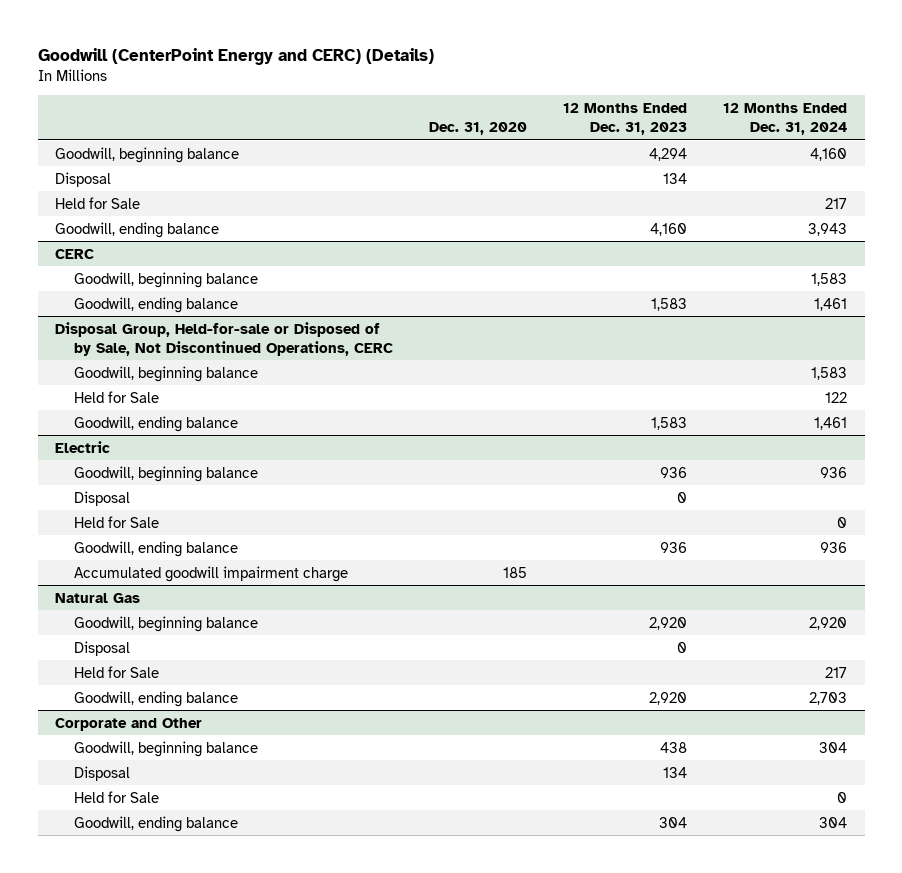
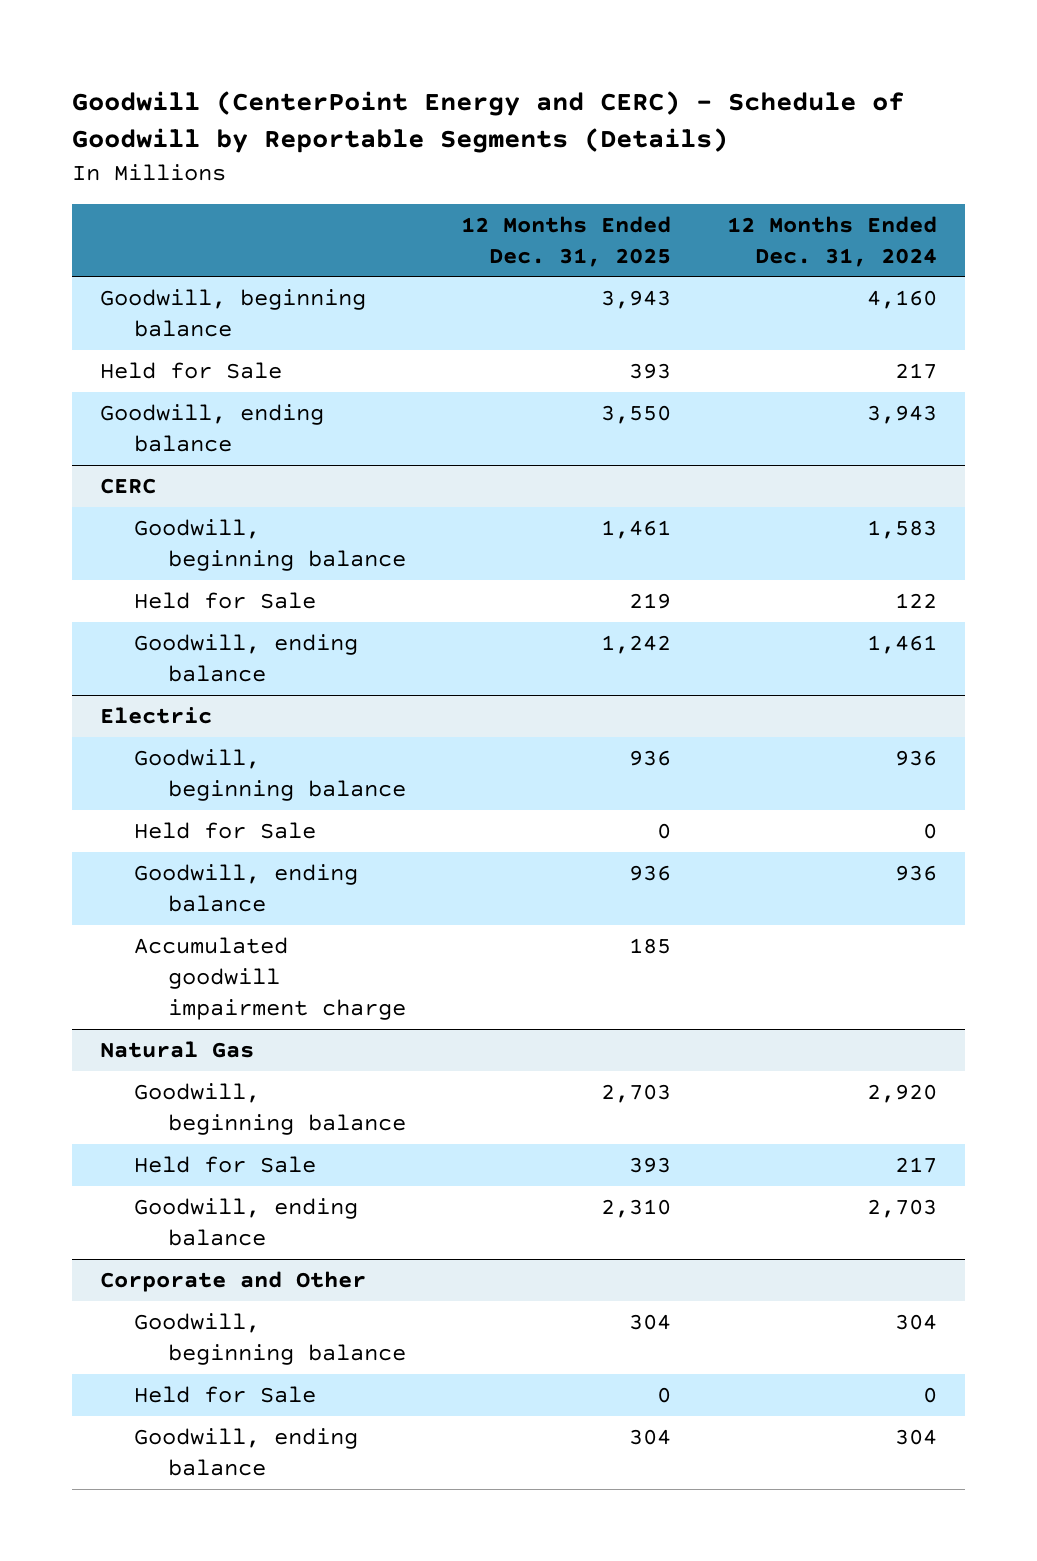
- Goodwill (CenterPoint Energy and CERC) (Details)
+ Goodwill (CenterPoint Energy and CERC) - Schedule of Goodwill by Reportable Segments (Details)
- | Dec. 31, 2020 | 12 Months Ended Dec. 31, 2023 | 12 Months Ended Dec. 31, 2024
+ | 12 Months Ended Dec. 31, 2025 | 12 Months Ended Dec. 31, 2024
- Disposal | | 134 |
@ CERC
- Goodwill, ending balance | | 1,583 | 1,461
- Disposal Group, Held-for-sale or Disposed of by Sale, Not Discontinued Operations, CERC
- Goodwill, beginning balance | | | 1,583
@ Electric
- Disposal | | 0 |
@ Natural Gas
- Disposal | | 0 |
@ Corporate and Other
- Disposal | | 134 |

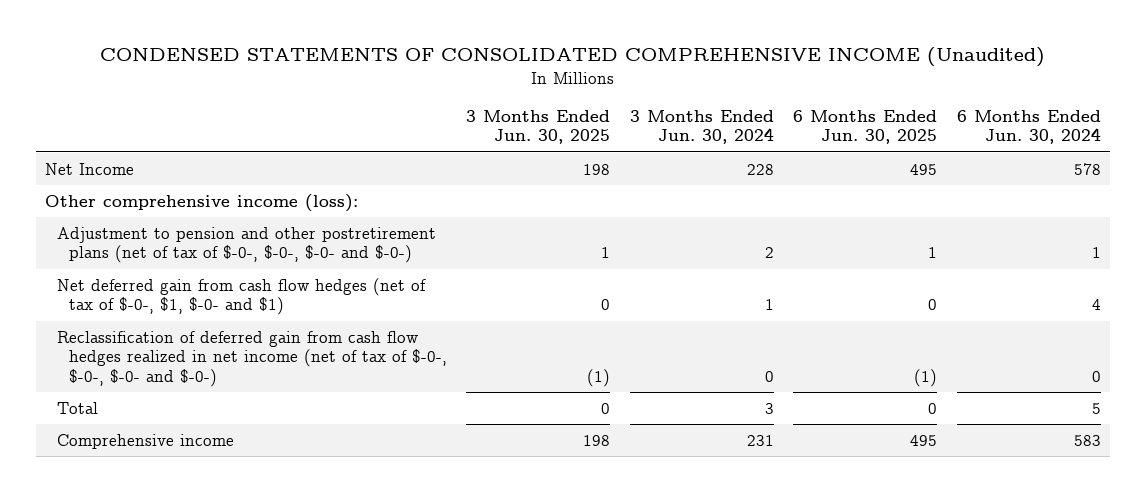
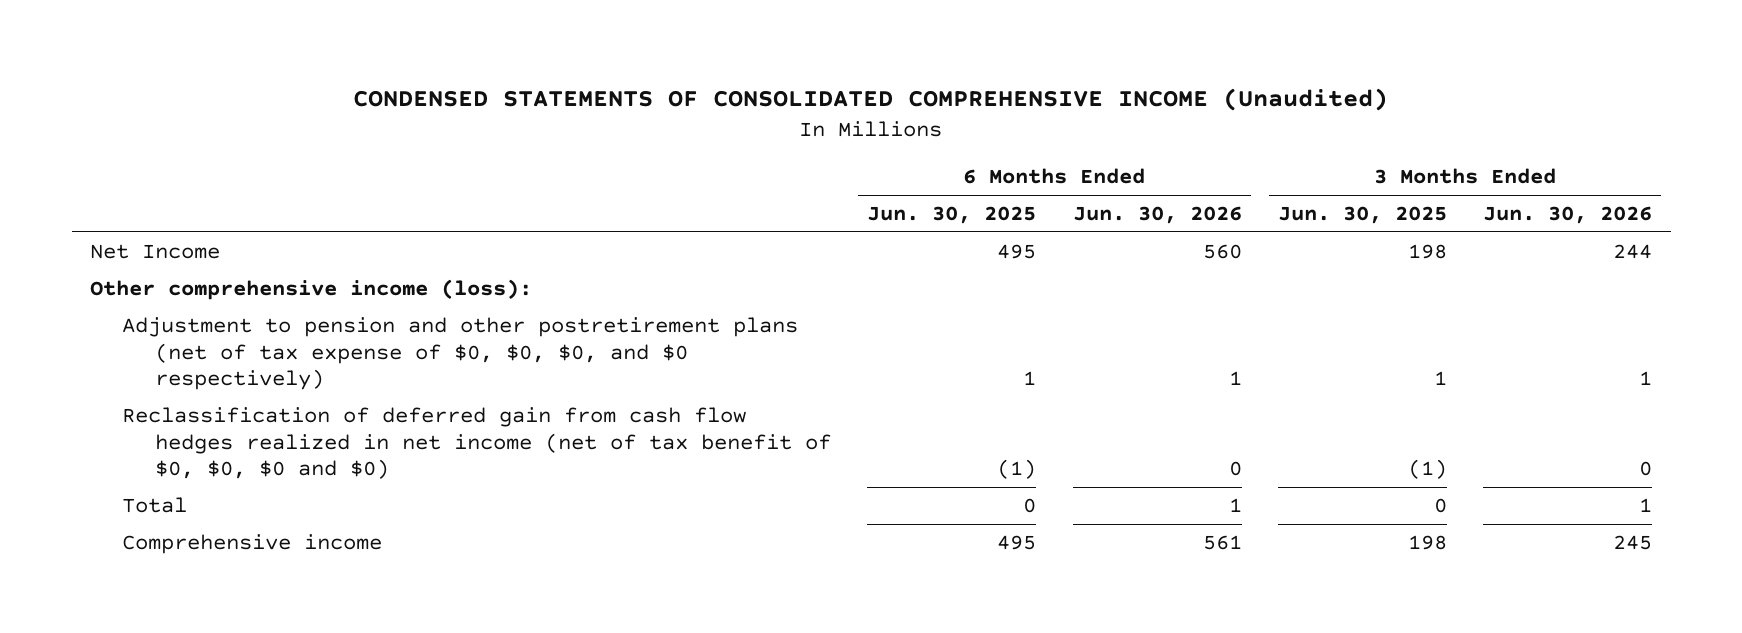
- | 3 Months Ended Jun. 30, 2025 | 3 Months Ended Jun. 30, 2024 | 6 Months Ended Jun. 30, 2025 | 6 Months Ended Jun. 30, 2024
+ | 6 Months Ended Jun. 30, 2025 | 6 Months Ended Jun. 30, 2026 | 3 Months Ended Jun. 30, 2025 | 3 Months Ended Jun. 30, 2026
- Adjustment to pension and other postretirement plans (net of tax of $-0-, $-0-, $-0- and $-0-) | 1 | 2 | 1 | 1
- Net deferred gain from cash flow hedges (net of tax of $-0-, $1, $-0- and $1) | 0 | 1 | 0 | 4
- Reclassification of deferred gain from cash flow hedges realized in net income (net of tax of $-0-, $-0-, $-0- and $-0-) | (1) | 0 | (1) | 0
+ Adjustment to pension and other postretirement plans (net of tax expense of $0, $0, $0, and $0 respectively) | 1 | 1 | 1 | 1
+ Reclassification of deferred gain from cash flow hedges realized in net income (net of tax benefit of $0, $0, $0 and $0) | (1) | 0 | (1) | 0

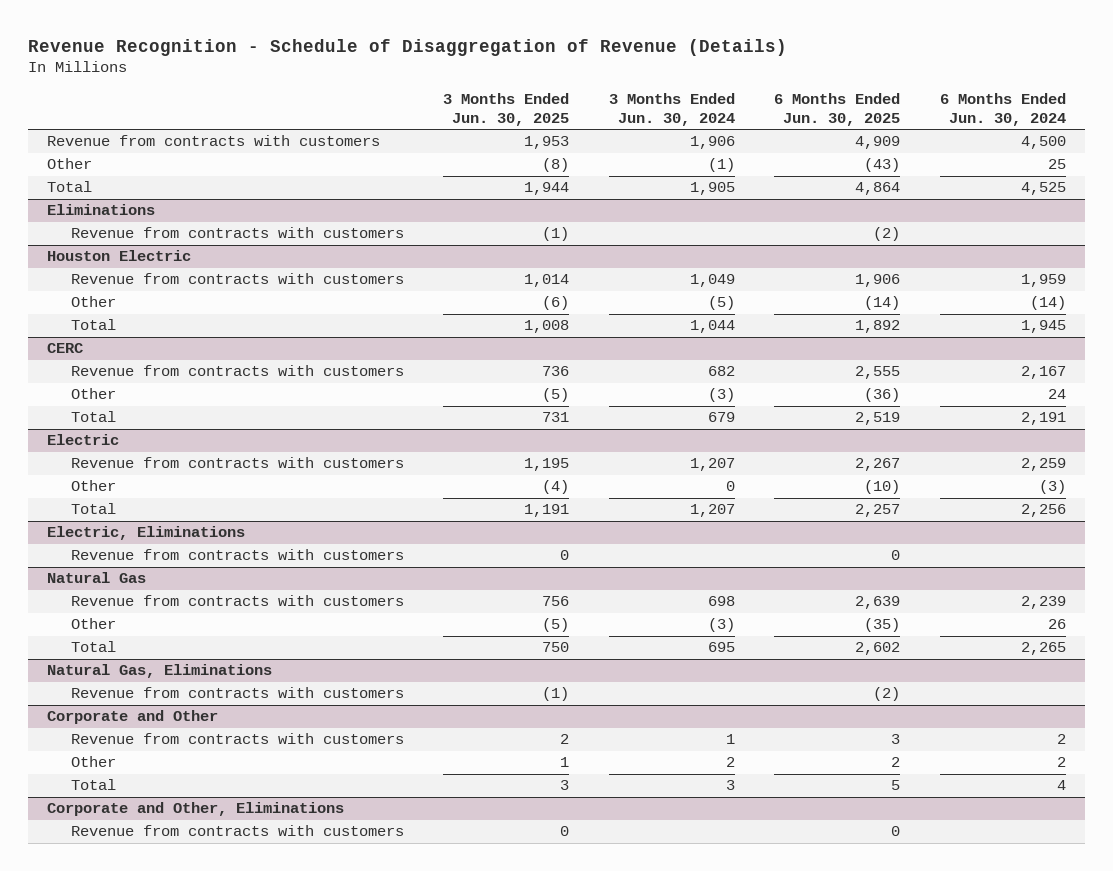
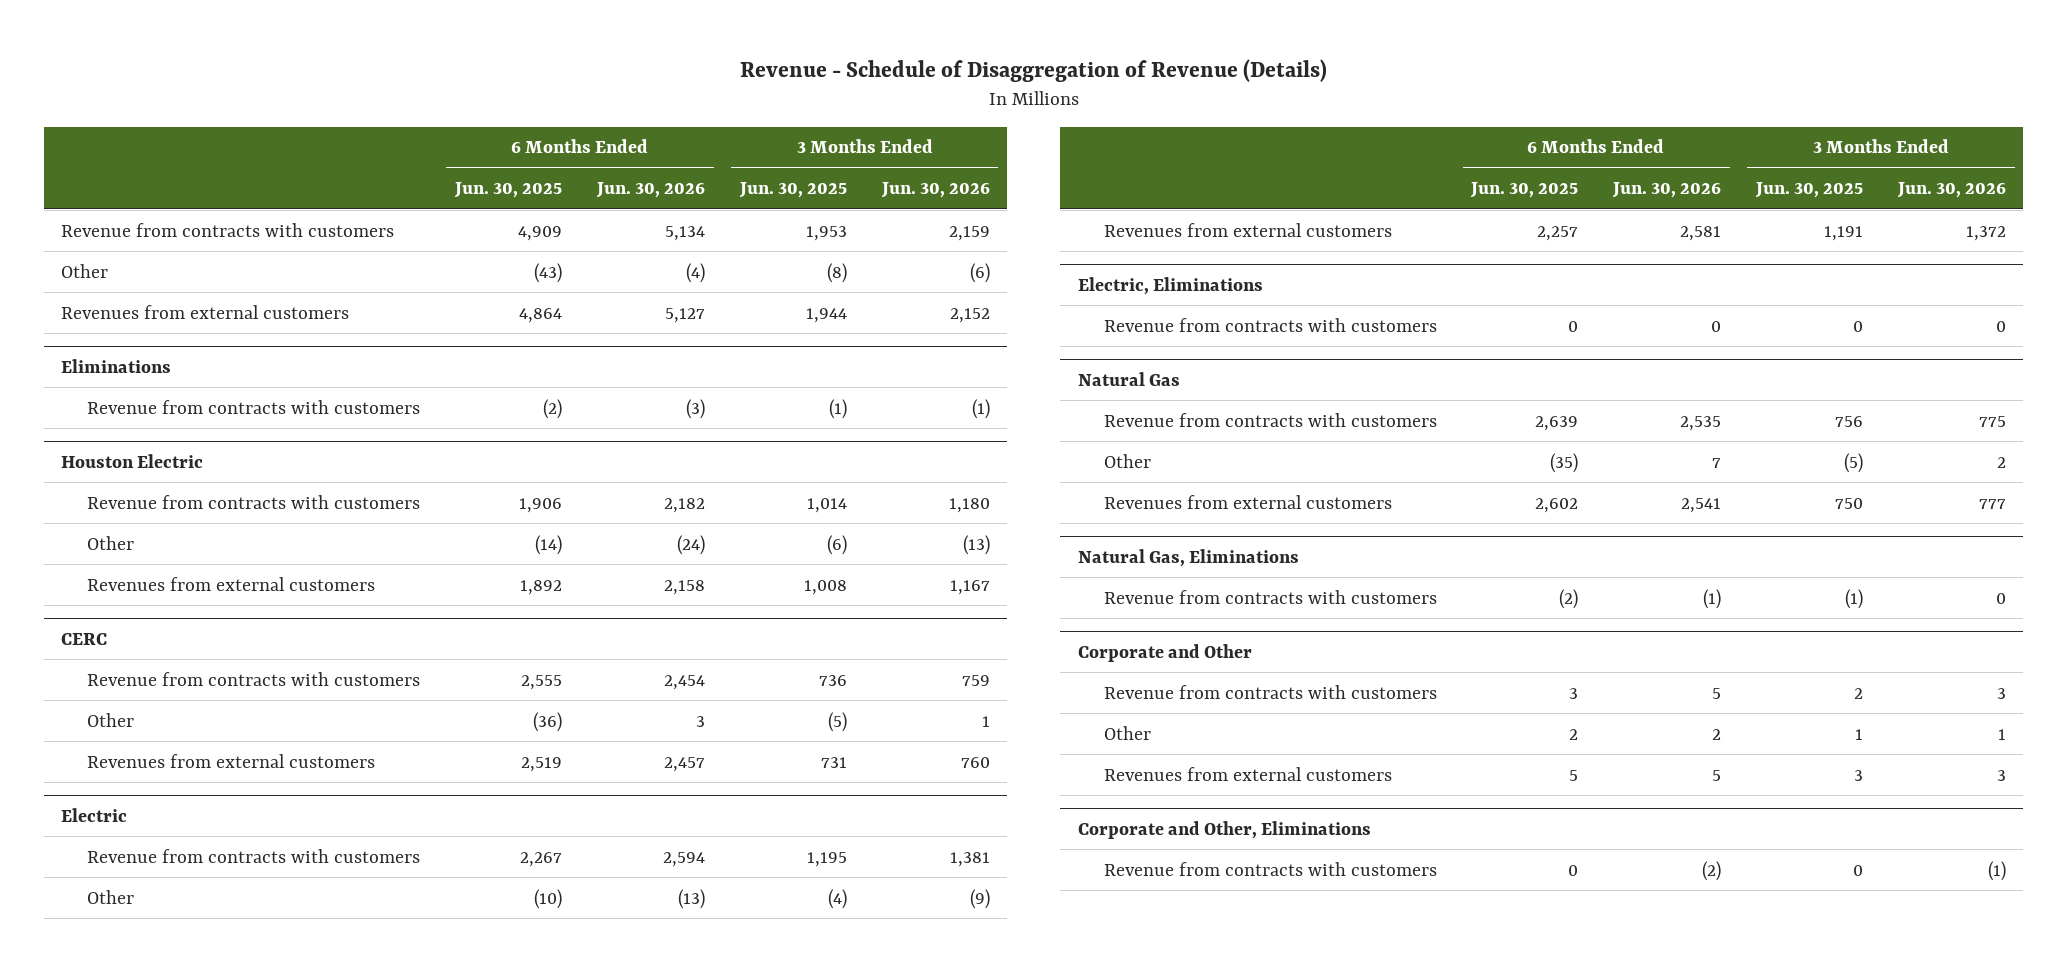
- Revenue Recognition - Schedule of Disaggregation of Revenue (Details)
+ Revenue - Schedule of Disaggregation of Revenue (Details)
- | 3 Months Ended Jun. 30, 2025 | 3 Months Ended Jun. 30, 2024 | 6 Months Ended Jun. 30, 2025 | 6 Months Ended Jun. 30, 2024
+ | 6 Months Ended Jun. 30, 2025 | 6 Months Ended Jun. 30, 2026 | 3 Months Ended Jun. 30, 2025 | 3 Months Ended Jun. 30, 2026
- Total | 1,944 | 1,905 | 4,864 | 4,525
+ Revenues from external customers | 4,864 | 5,127 | 1,944 | 2,152
@ Houston Electric
- Total | 1,008 | 1,044 | 1,892 | 1,945
+ Revenues from external customers | 1,892 | 2,158 | 1,008 | 1,167
@ CERC
- Total | 731 | 679 | 2,519 | 2,191
+ Revenues from external customers | 2,519 | 2,457 | 731 | 760
@ Electric
- Total | 1,191 | 1,207 | 2,257 | 2,256
+ Revenues from external customers | 2,257 | 2,581 | 1,191 | 1,372
@ Natural Gas
- Total | 750 | 695 | 2,602 | 2,265
+ Revenues from external customers | 2,602 | 2,541 | 750 | 777
@ Corporate and Other
- Total | 3 | 3 | 5 | 4
+ Revenues from external customers | 5 | 5 | 3 | 3

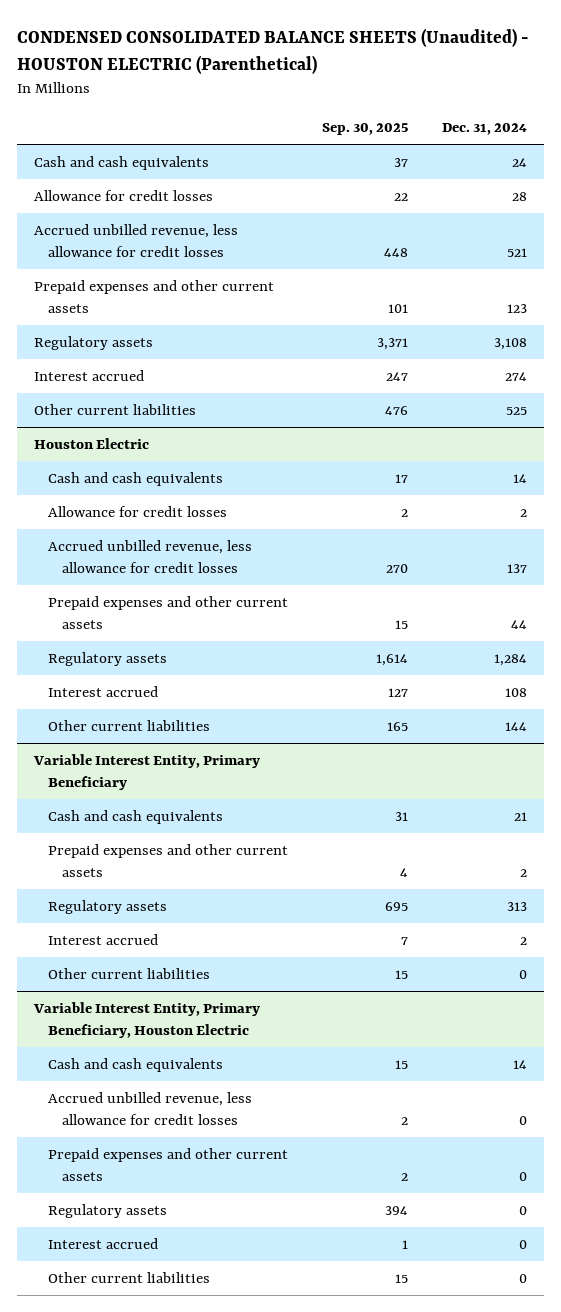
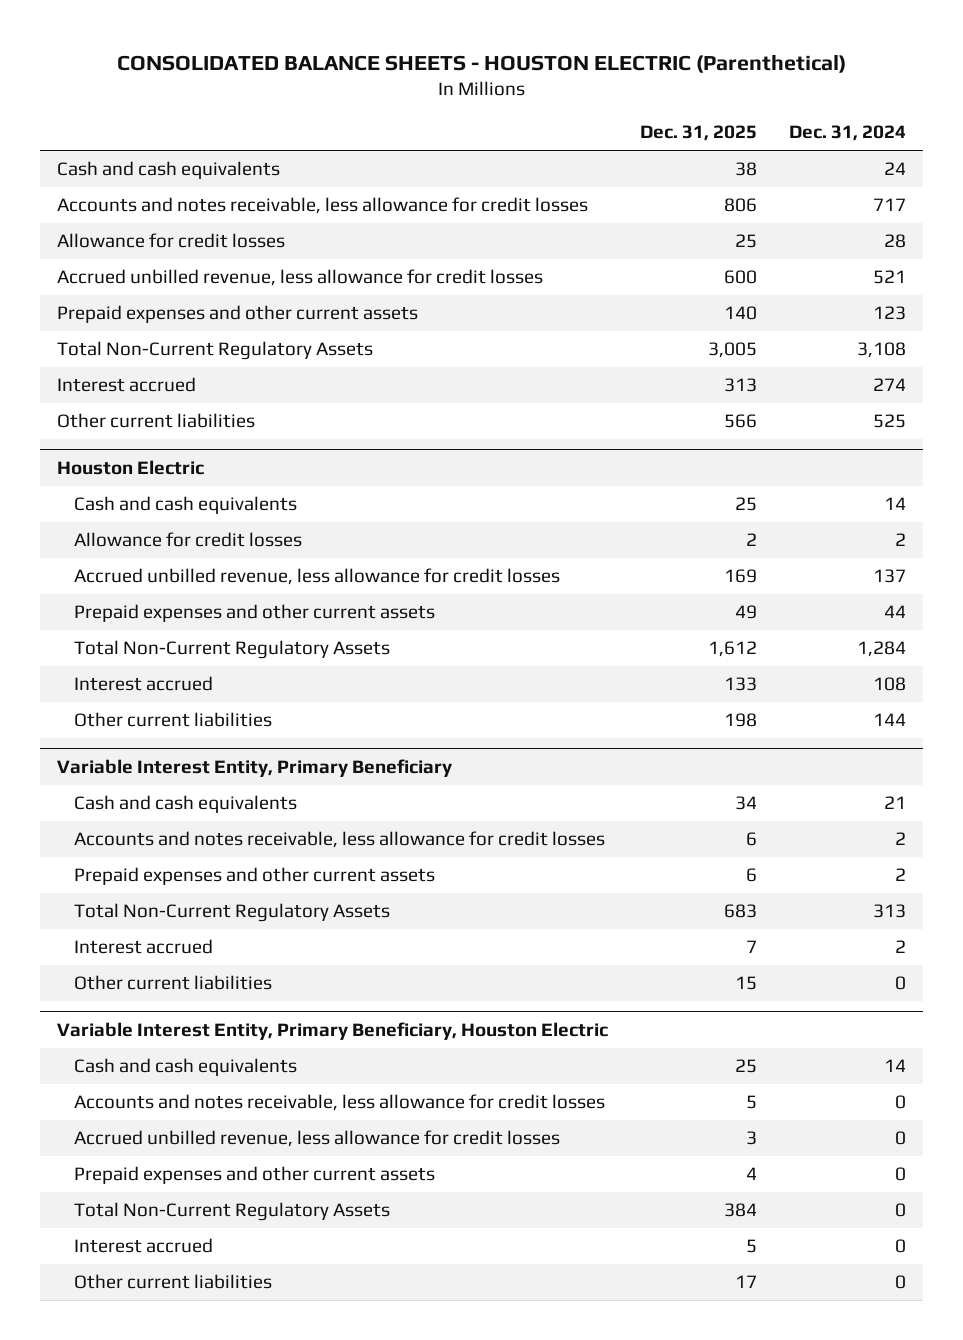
- CONDENSED CONSOLIDATED BALANCE SHEETS (Unaudited) - HOUSTON ELECTRIC (Parenthetical)
+ CONSOLIDATED BALANCE SHEETS - HOUSTON ELECTRIC (Parenthetical)
- | Sep. 30, 2025 | Dec. 31, 2024
+ | Dec. 31, 2025 | Dec. 31, 2024
+ Accounts and notes receivable, less allowance for credit losses | 806 | 717
- Regulatory assets | 3,371 | 3,108
+ Total Non-Current Regulatory Assets | 3,005 | 3,108
@ Houston Electric
- Regulatory assets | 1,614 | 1,284
+ Total Non-Current Regulatory Assets | 1,612 | 1,284
@ Variable Interest Entity, Primary Beneficiary
+ Accounts and notes receivable, less allowance for credit losses | 6 | 2
- Regulatory assets | 695 | 313
+ Total Non-Current Regulatory Assets | 683 | 313
@ Variable Interest Entity, Primary Beneficiary, Houston Electric
+ Accounts and notes receivable, less allowance for credit losses | 5 | 0
- Regulatory assets | 394 | 0
+ Total Non-Current Regulatory Assets | 384 | 0

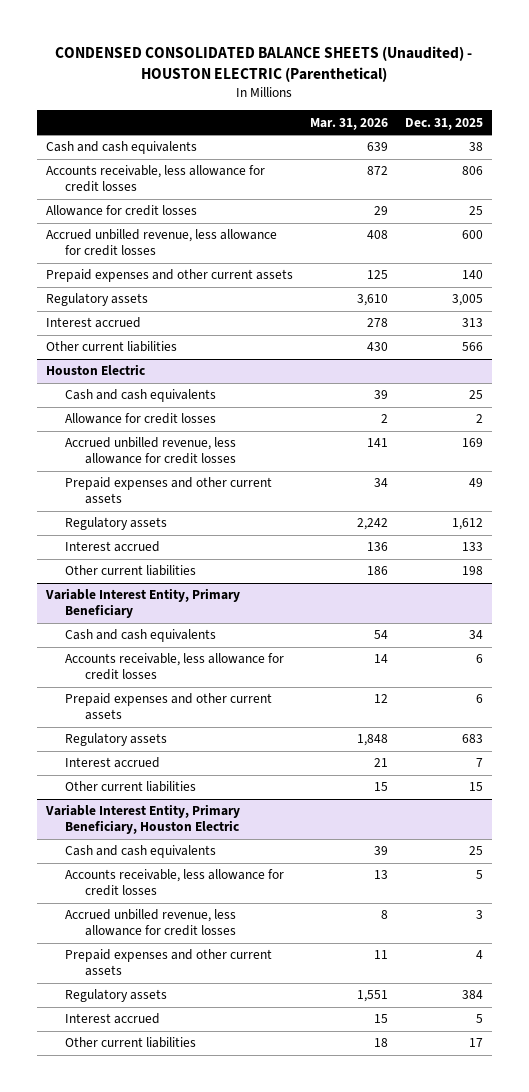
- CONSOLIDATED BALANCE SHEETS - HOUSTON ELECTRIC (Parenthetical)
+ CONDENSED CONSOLIDATED BALANCE SHEETS (Unaudited) - HOUSTON ELECTRIC (Parenthetical)
- | Dec. 31, 2025 | Dec. 31, 2024
+ | Mar. 31, 2026 | Dec. 31, 2025
- Accounts and notes receivable, less allowance for credit losses | 806 | 717
+ Accounts receivable, less allowance for credit losses | 872 | 806
- Total Non-Current Regulatory Assets | 3,005 | 3,108
+ Regulatory assets | 3,610 | 3,005
@ Houston Electric
- Total Non-Current Regulatory Assets | 1,612 | 1,284
+ Regulatory assets | 2,242 | 1,612
@ Variable Interest Entity, Primary Beneficiary
- Accounts and notes receivable, less allowance for credit losses | 6 | 2
+ Accounts receivable, less allowance for credit losses | 14 | 6
- Total Non-Current Regulatory Assets | 683 | 313
+ Regulatory assets | 1,848 | 683
@ Variable Interest Entity, Primary Beneficiary, Houston Electric
- Accounts and notes receivable, less allowance for credit losses | 5 | 0
+ Accounts receivable, less allowance for credit losses | 13 | 5
- Total Non-Current Regulatory Assets | 384 | 0
+ Regulatory assets | 1,551 | 384

